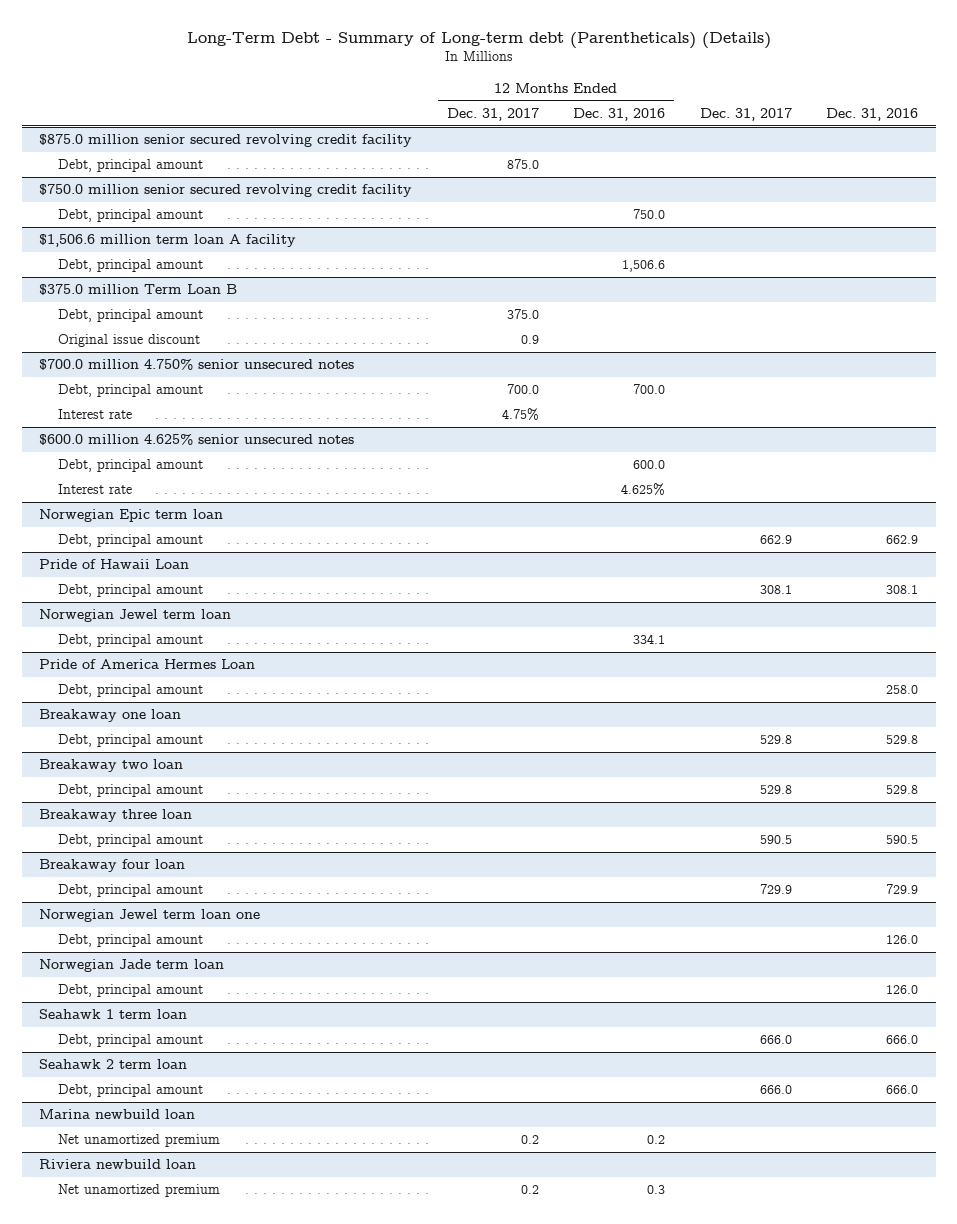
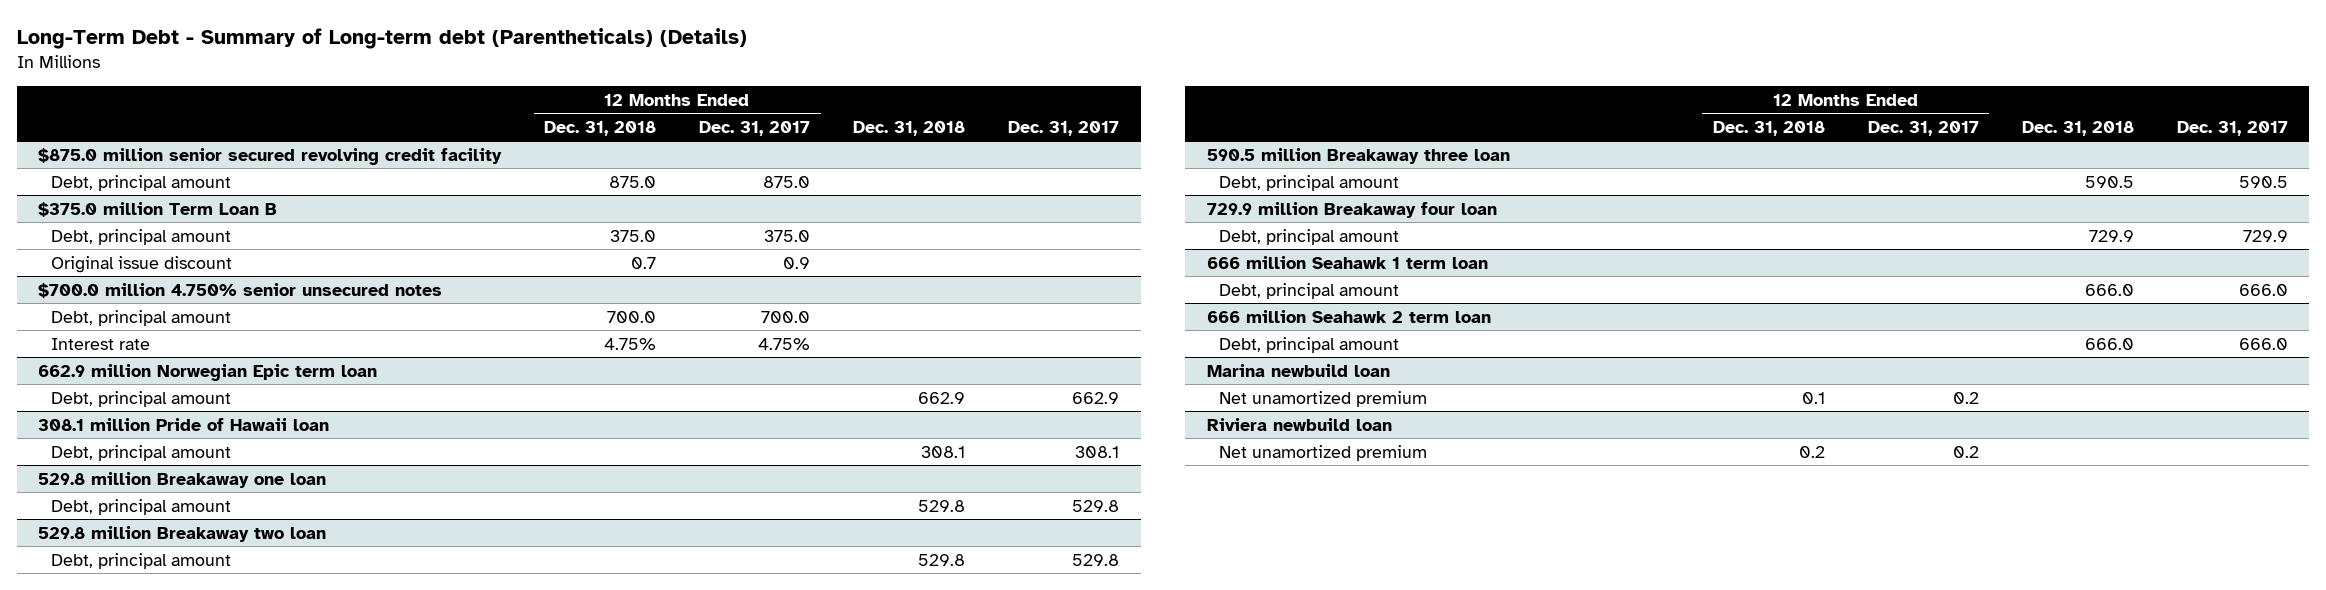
- | 12 Months Ended Dec. 31, 2017 | 12 Months Ended Dec. 31, 2016 | Dec. 31, 2017 | Dec. 31, 2016
+ | 12 Months Ended Dec. 31, 2018 | 12 Months Ended Dec. 31, 2017 | Dec. 31, 2018 | Dec. 31, 2017
- $750.0 million senior secured revolving credit facility
- Debt, principal amount | | 750.0 | |
- $1,506.6 million term loan A facility
- Debt, principal amount | | 1,506.6 | |
- $600.0 million 4.625% senior unsecured notes
- Debt, principal amount | | 600.0 | |
- Interest rate | | 4.625% | |
- Norwegian Epic term loan
+ 662.9 million Norwegian Epic term loan
- Pride of Hawaii Loan
+ 308.1 million Pride of Hawaii loan
- Norwegian Jewel term loan
- Debt, principal amount | | 334.1 | |
- Pride of America Hermes Loan
- Debt, principal amount | | | | 258.0
- Breakaway one loan
+ 529.8 million Breakaway one loan
- Breakaway two loan
+ 529.8 million Breakaway two loan
- Breakaway three loan
+ 590.5 million Breakaway three loan
- Breakaway four loan
+ 729.9 million Breakaway four loan
- Norwegian Jewel term loan one
- Debt, principal amount | | | | 126.0
- Norwegian Jade term loan
- Debt, principal amount | | | | 126.0
- Seahawk 1 term loan
+ 666 million Seahawk 1 term loan
- Seahawk 2 term loan
+ 666 million Seahawk 2 term loan

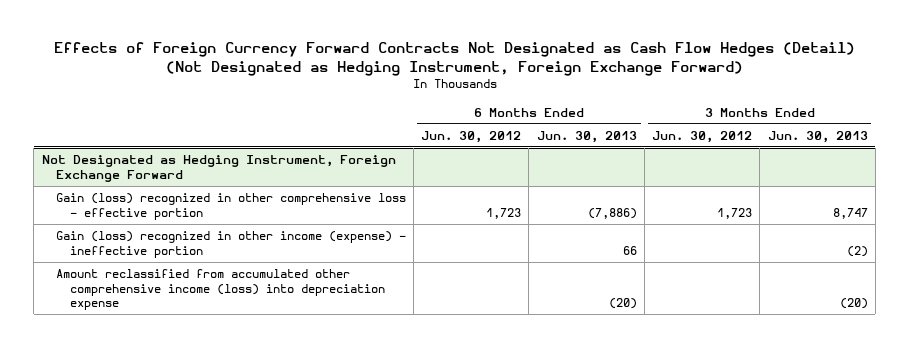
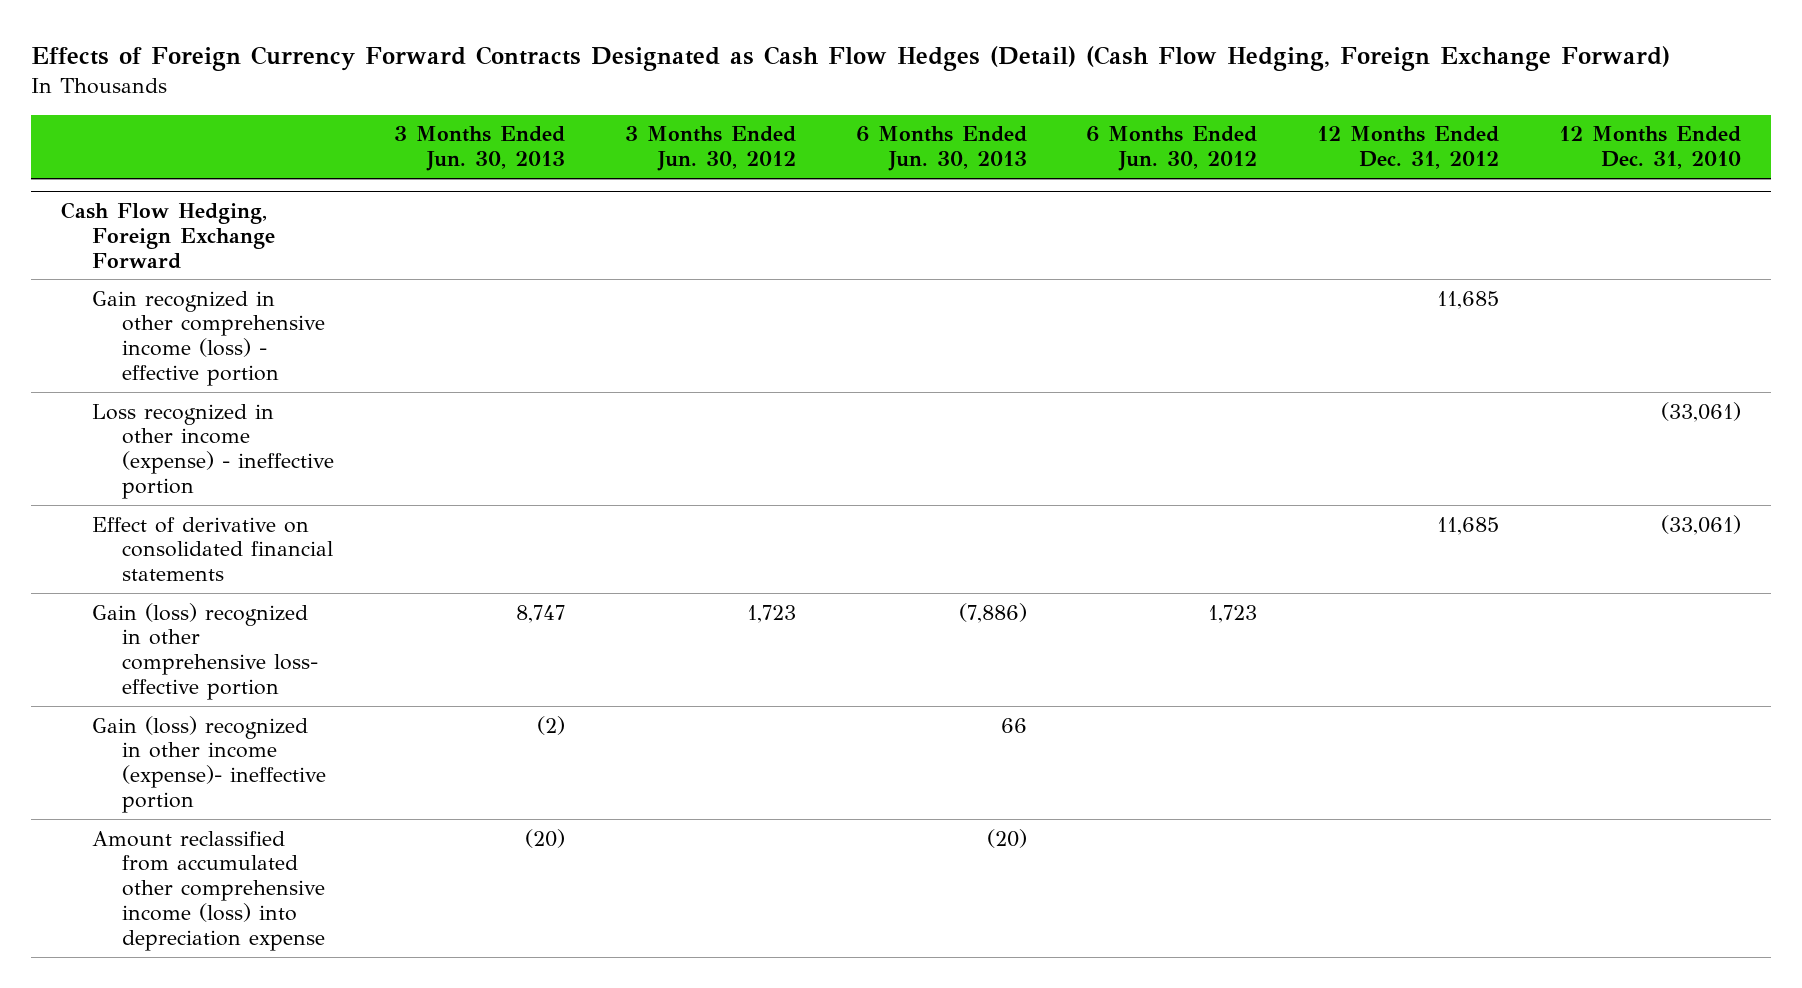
- Effects of Foreign Currency Forward Contracts Not Designated as Cash Flow Hedges (Detail) (Not Designated as Hedging Instrument, Foreign Exchange Forward)
+ Effects of Foreign Currency Forward Contracts Designated as Cash Flow Hedges (Detail) (Cash Flow Hedging, Foreign Exchange Forward)
- | 6 Months Ended Jun. 30, 2012 | 6 Months Ended Jun. 30, 2013 | 3 Months Ended Jun. 30, 2012 | 3 Months Ended Jun. 30, 2013
+ | 3 Months Ended Jun. 30, 2013 | 3 Months Ended Jun. 30, 2012 | 6 Months Ended Jun. 30, 2013 | 6 Months Ended Jun. 30, 2012 | 12 Months Ended Dec. 31, 2012 | 12 Months Ended Dec. 31, 2010
- Not Designated as Hedging Instrument, Foreign Exchange Forward
- Gain (loss) recognized in other comprehensive loss - effective portion | 1,723 | (7,886) | 1,723 | 8,747
- Gain (loss) recognized in other income (expense) - ineffective portion | | 66 | | (2)
+ Cash Flow Hedging, Foreign Exchange Forward
+ Gain recognized in other comprehensive income (loss) - effective portion | | | | | 11,685 |
+ Loss recognized in other income (expense) - ineffective portion | | | | | | (33,061)
+ Effect of derivative on consolidated financial statements | | | | | 11,685 | (33,061)
+ Gain (loss) recognized in other comprehensive loss- effective portion | 8,747 | 1,723 | (7,886) | 1,723 | |
+ Gain (loss) recognized in other income (expense)- ineffective portion | (2) | | 66 | | |

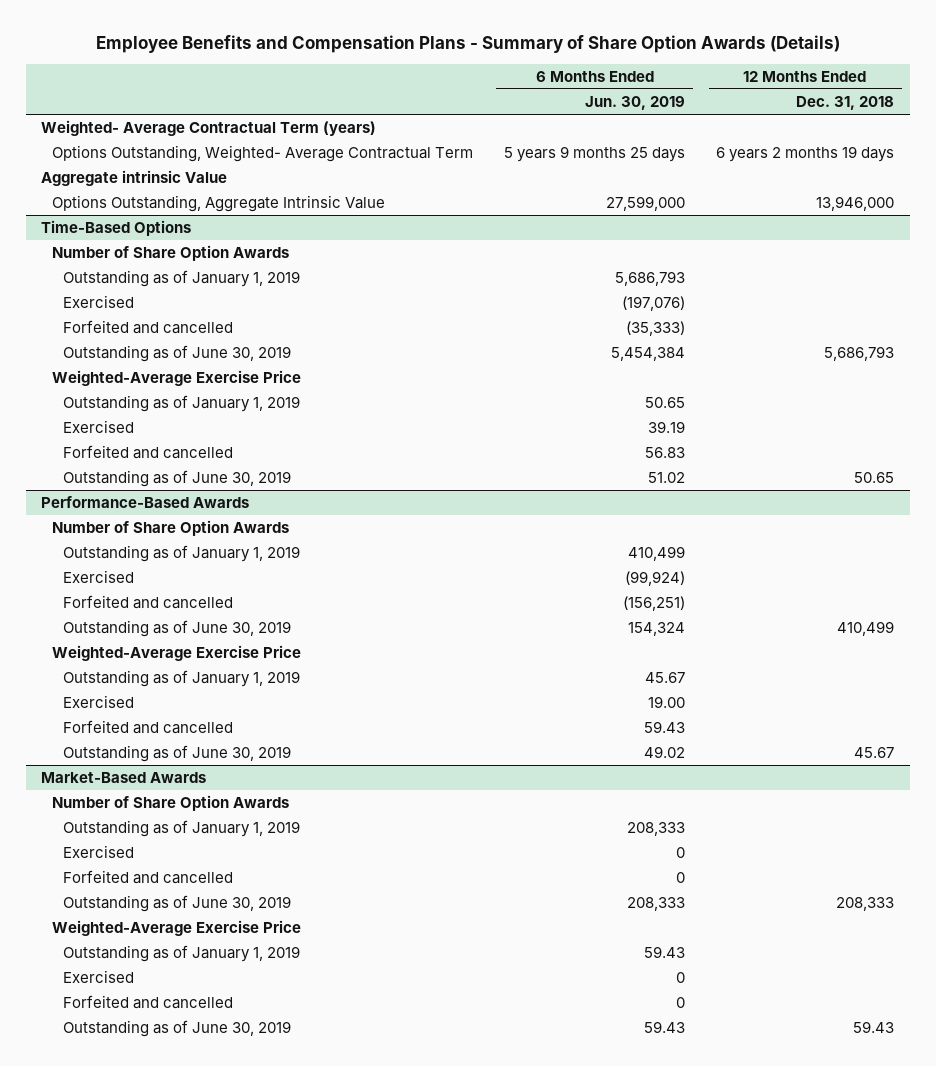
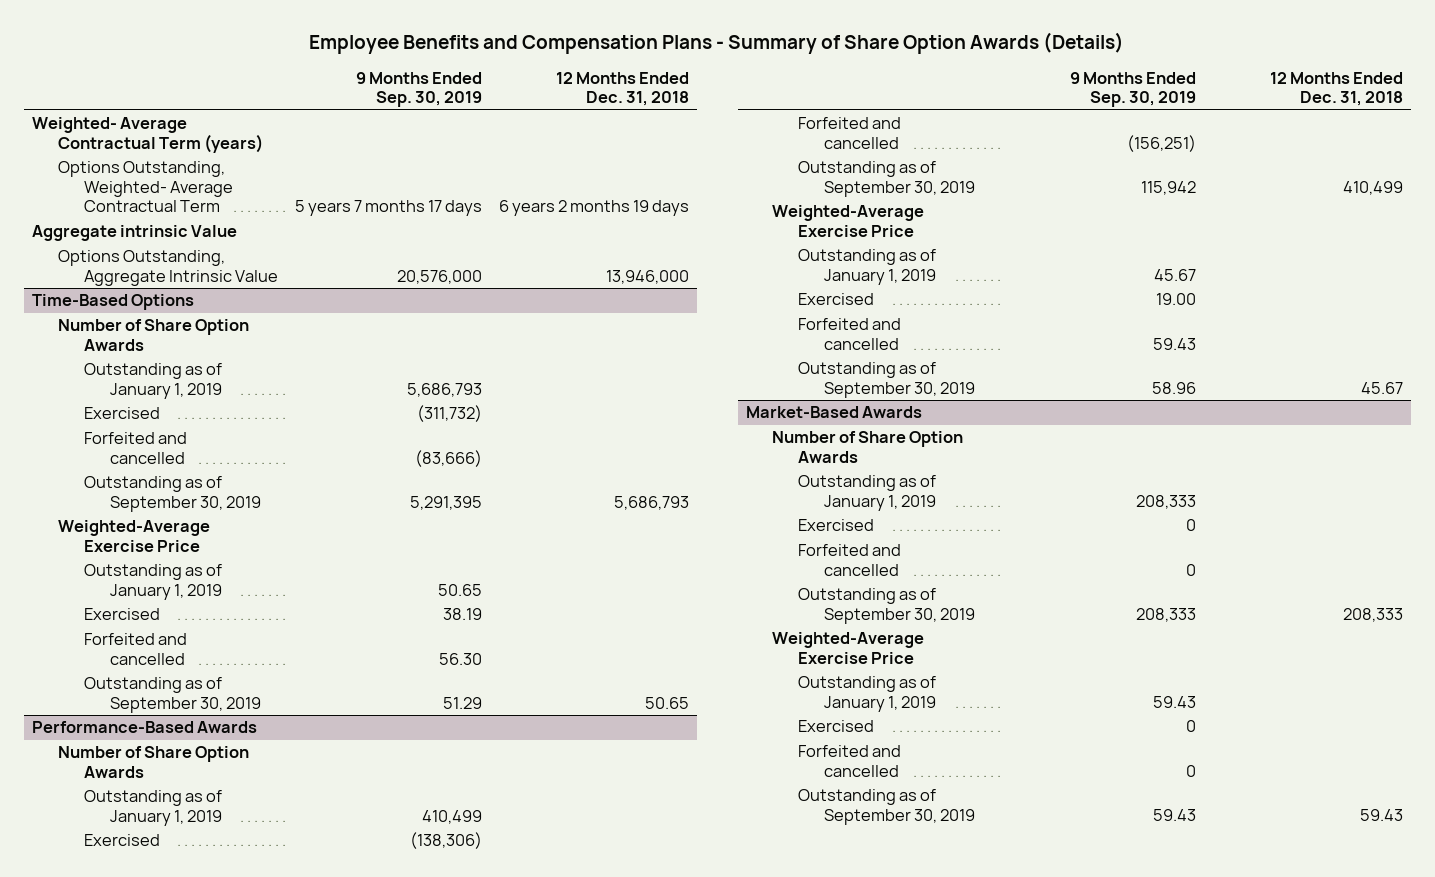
- | 6 Months Ended Jun. 30, 2019 | 12 Months Ended Dec. 31, 2018
+ | 9 Months Ended Sep. 30, 2019 | 12 Months Ended Dec. 31, 2018
@ Time-Based Options
- Outstanding as of June 30, 2019 | 5,454,384 | 5,686,793
+ Outstanding as of September 30, 2019 | 5,291,395 | 5,686,793
- Outstanding as of June 30, 2019 | 51.02 | 50.65
+ Outstanding as of September 30, 2019 | 51.29 | 50.65
@ Performance-Based Awards
- Outstanding as of June 30, 2019 | 154,324 | 410,499
+ Outstanding as of September 30, 2019 | 115,942 | 410,499
- Outstanding as of June 30, 2019 | 49.02 | 45.67
+ Outstanding as of September 30, 2019 | 58.96 | 45.67
@ Market-Based Awards
- Outstanding as of June 30, 2019 | 208,333 | 208,333
+ Outstanding as of September 30, 2019 | 208,333 | 208,333
- Outstanding as of June 30, 2019 | 59.43 | 59.43
+ Outstanding as of September 30, 2019 | 59.43 | 59.43

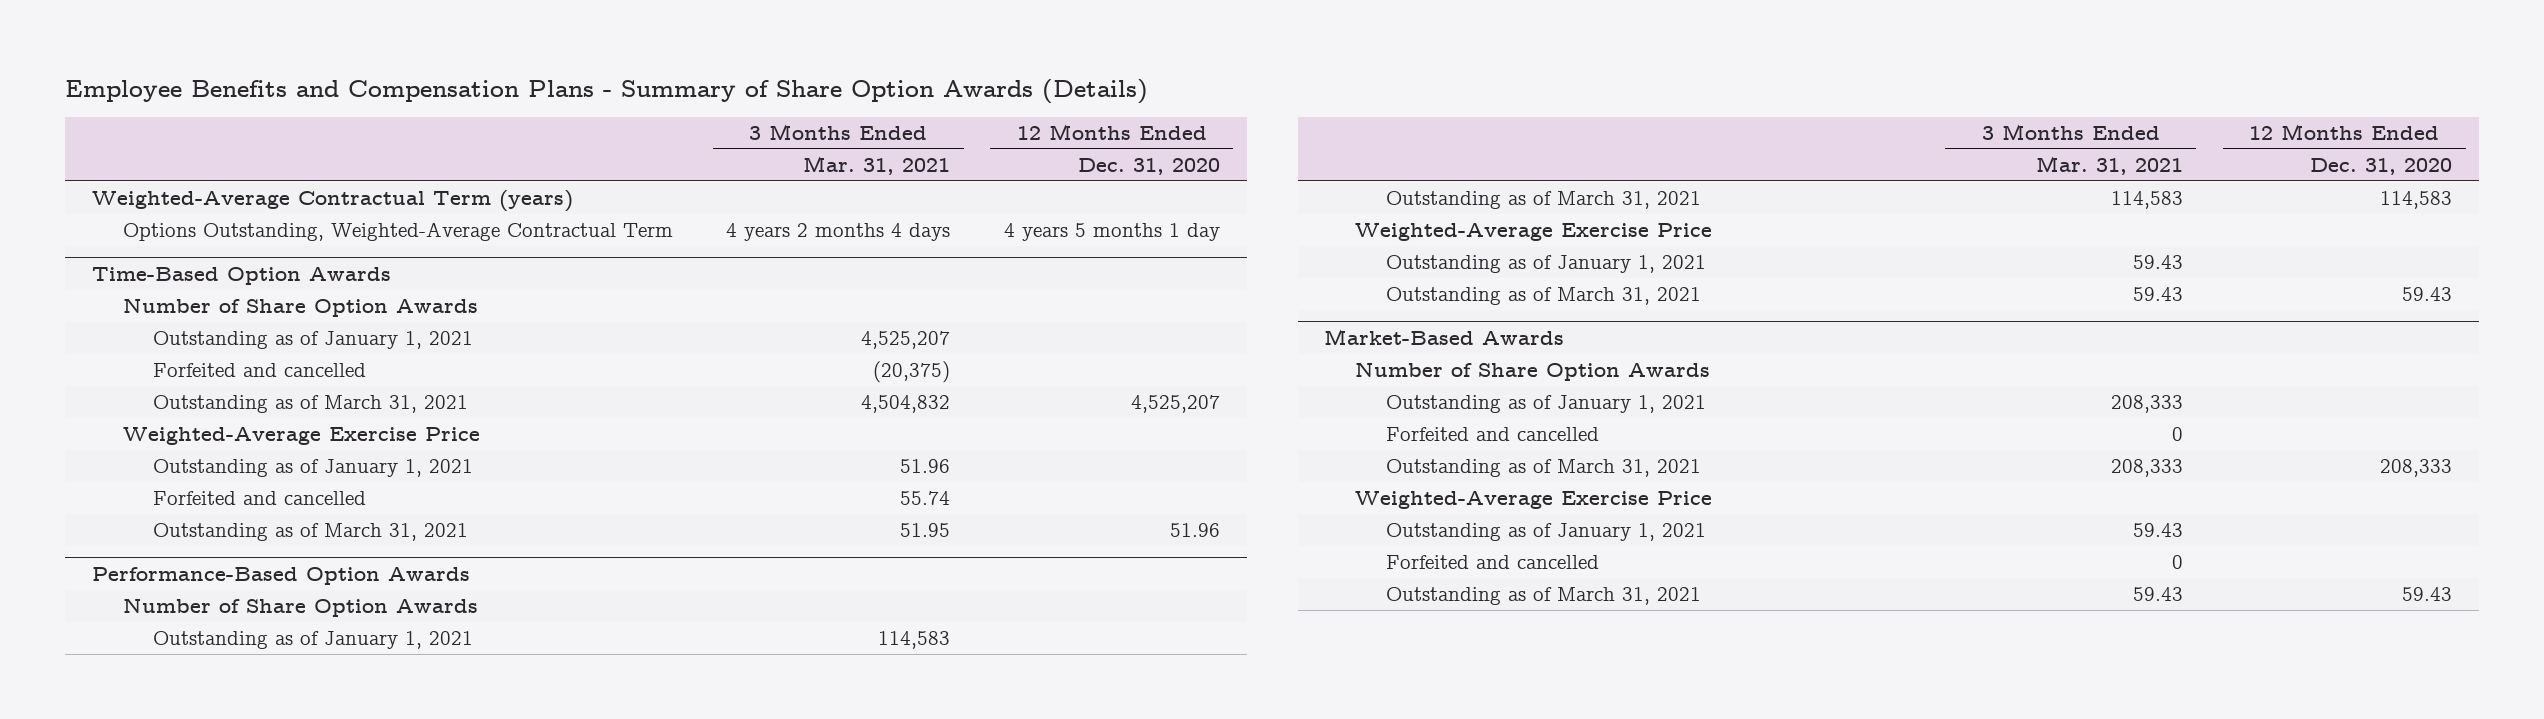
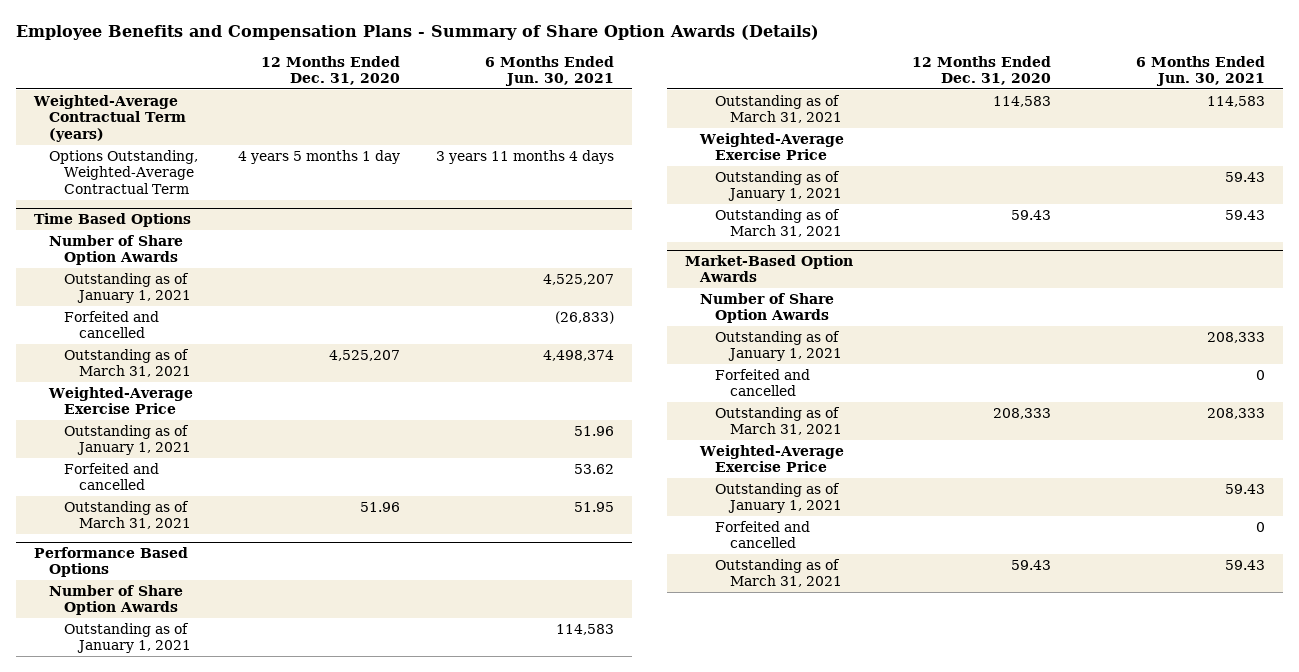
- | 3 Months Ended Mar. 31, 2021 | 12 Months Ended Dec. 31, 2020
+ | 12 Months Ended Dec. 31, 2020 | 6 Months Ended Jun. 30, 2021
- Time-Based Option Awards
+ Time Based Options
- Performance-Based Option Awards
+ Performance Based Options
- Market-Based Awards
+ Market-Based Option Awards

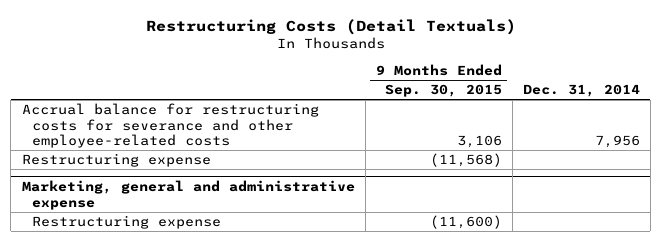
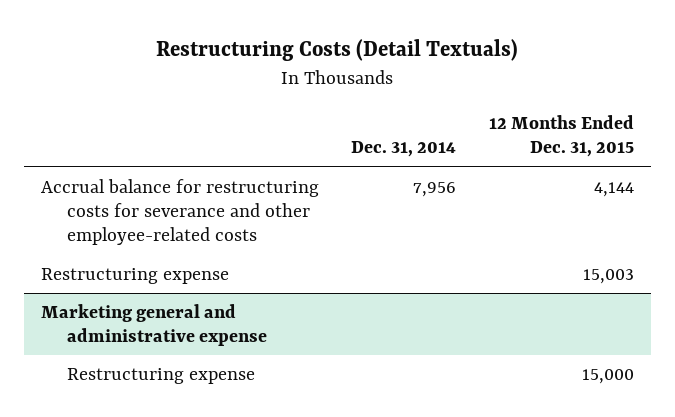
- | 9 Months Ended Sep. 30, 2015 | Dec. 31, 2014
+ | Dec. 31, 2014 | 12 Months Ended Dec. 31, 2015
- Marketing, general and administrative expense
+ Marketing general and administrative expense

